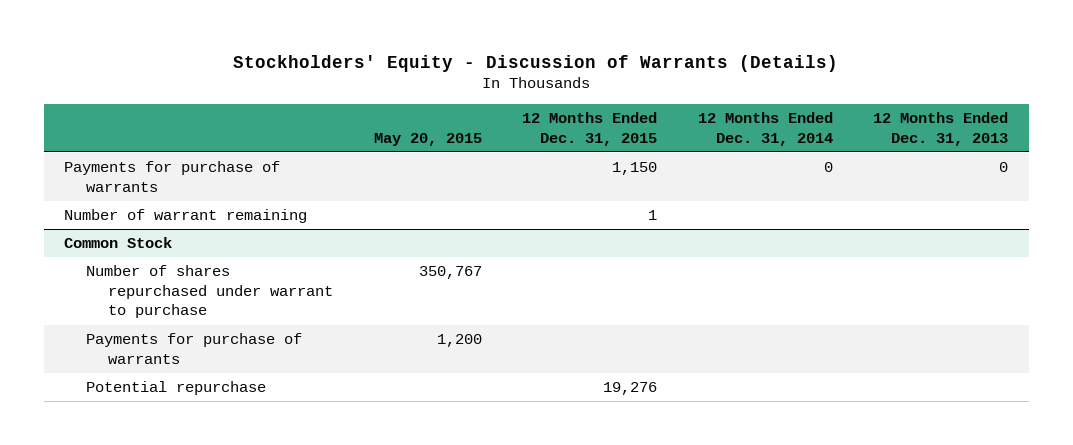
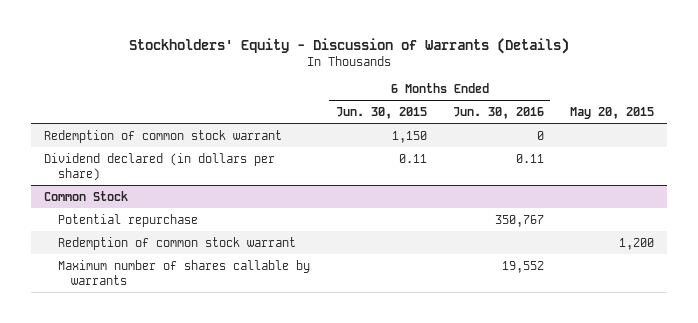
- | May 20, 2015 | 12 Months Ended Dec. 31, 2015 | 12 Months Ended Dec. 31, 2014 | 12 Months Ended Dec. 31, 2013
+ | 6 Months Ended Jun. 30, 2015 | 6 Months Ended Jun. 30, 2016 | May 20, 2015
- Payments for purchase of warrants | | 1,150 | 0 | 0
- Number of warrant remaining | | 1 | |
+ Redemption of common stock warrant | 1,150 | 0 |
+ Dividend declared (in dollars per share) | 0.11 | 0.11 |
@ Common Stock
- Number of shares repurchased under warrant to purchase | 350,767 | | |
- Payments for purchase of warrants | 1,200 | | |
+ Redemption of common stock warrant | | | 1,200
+ Maximum number of shares callable by warrants | | 19,552 |

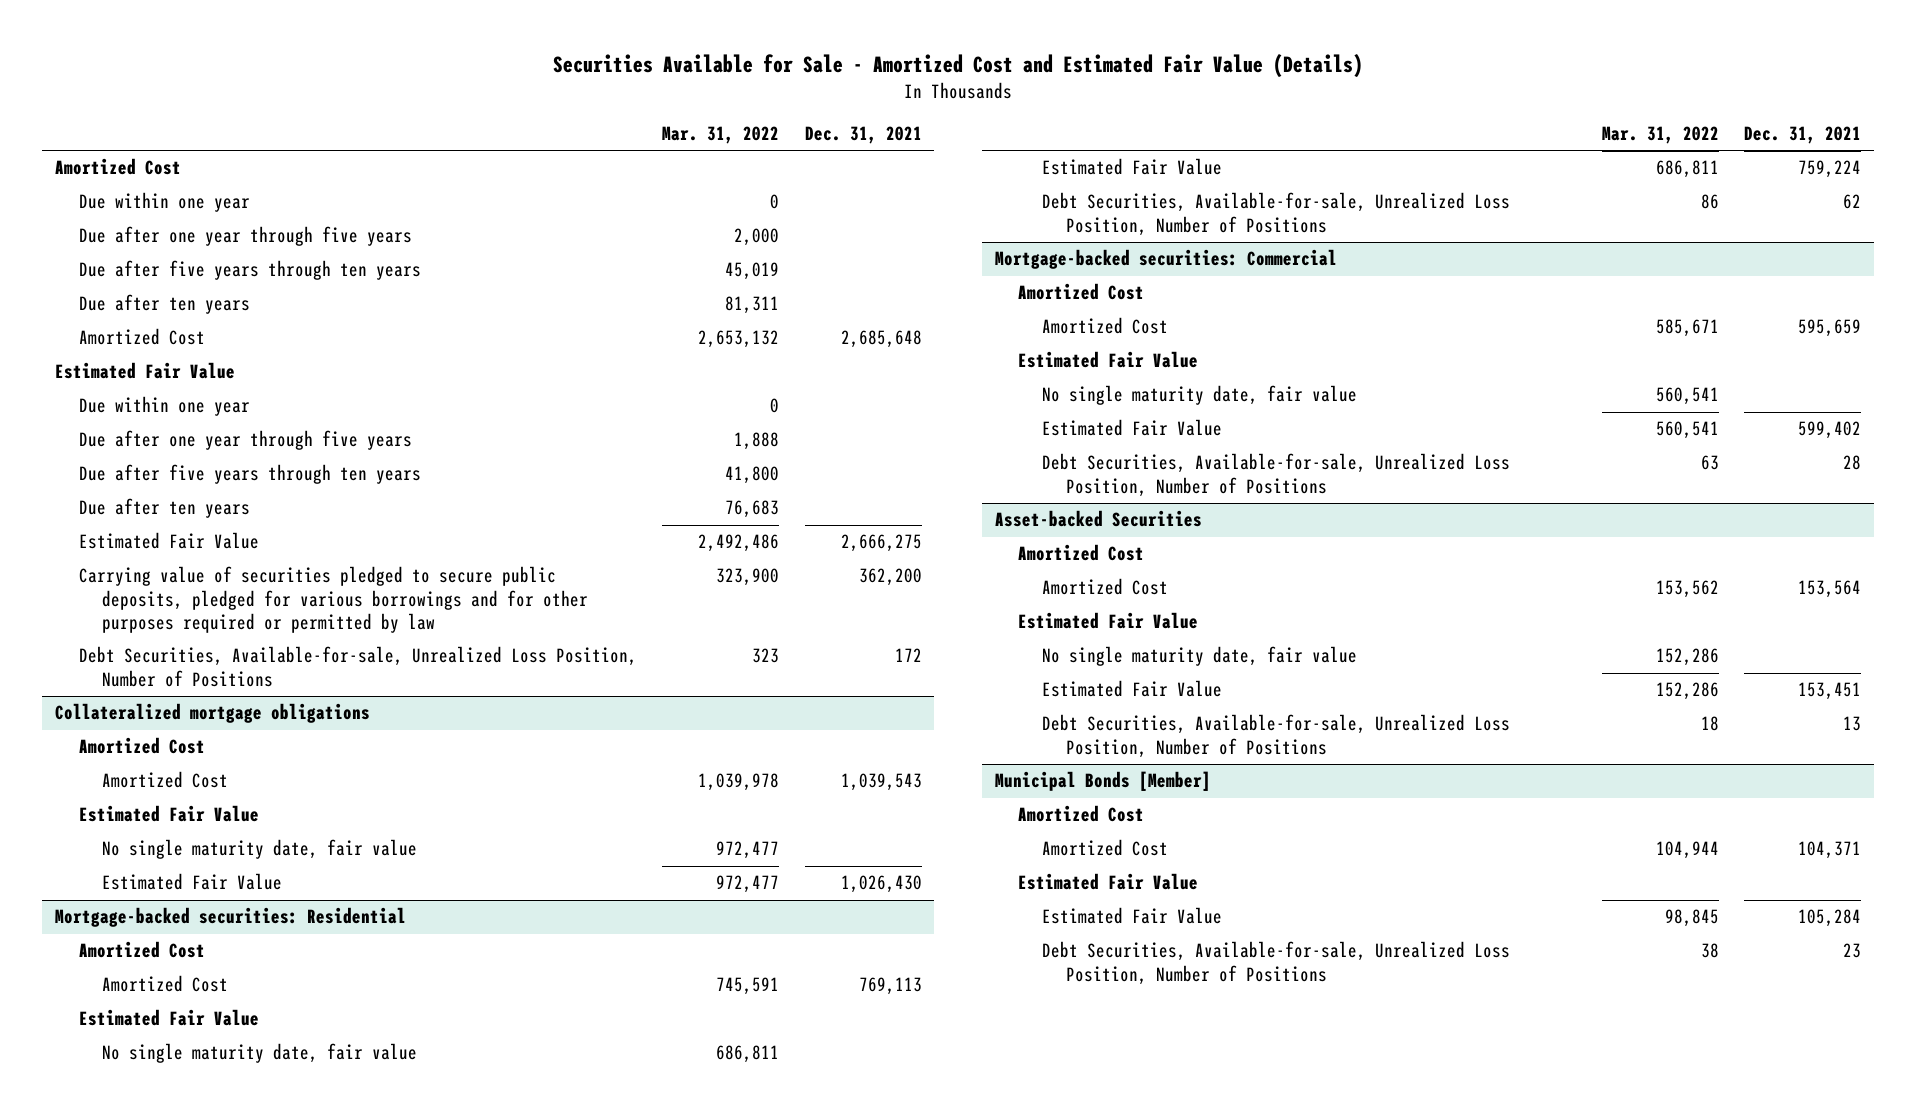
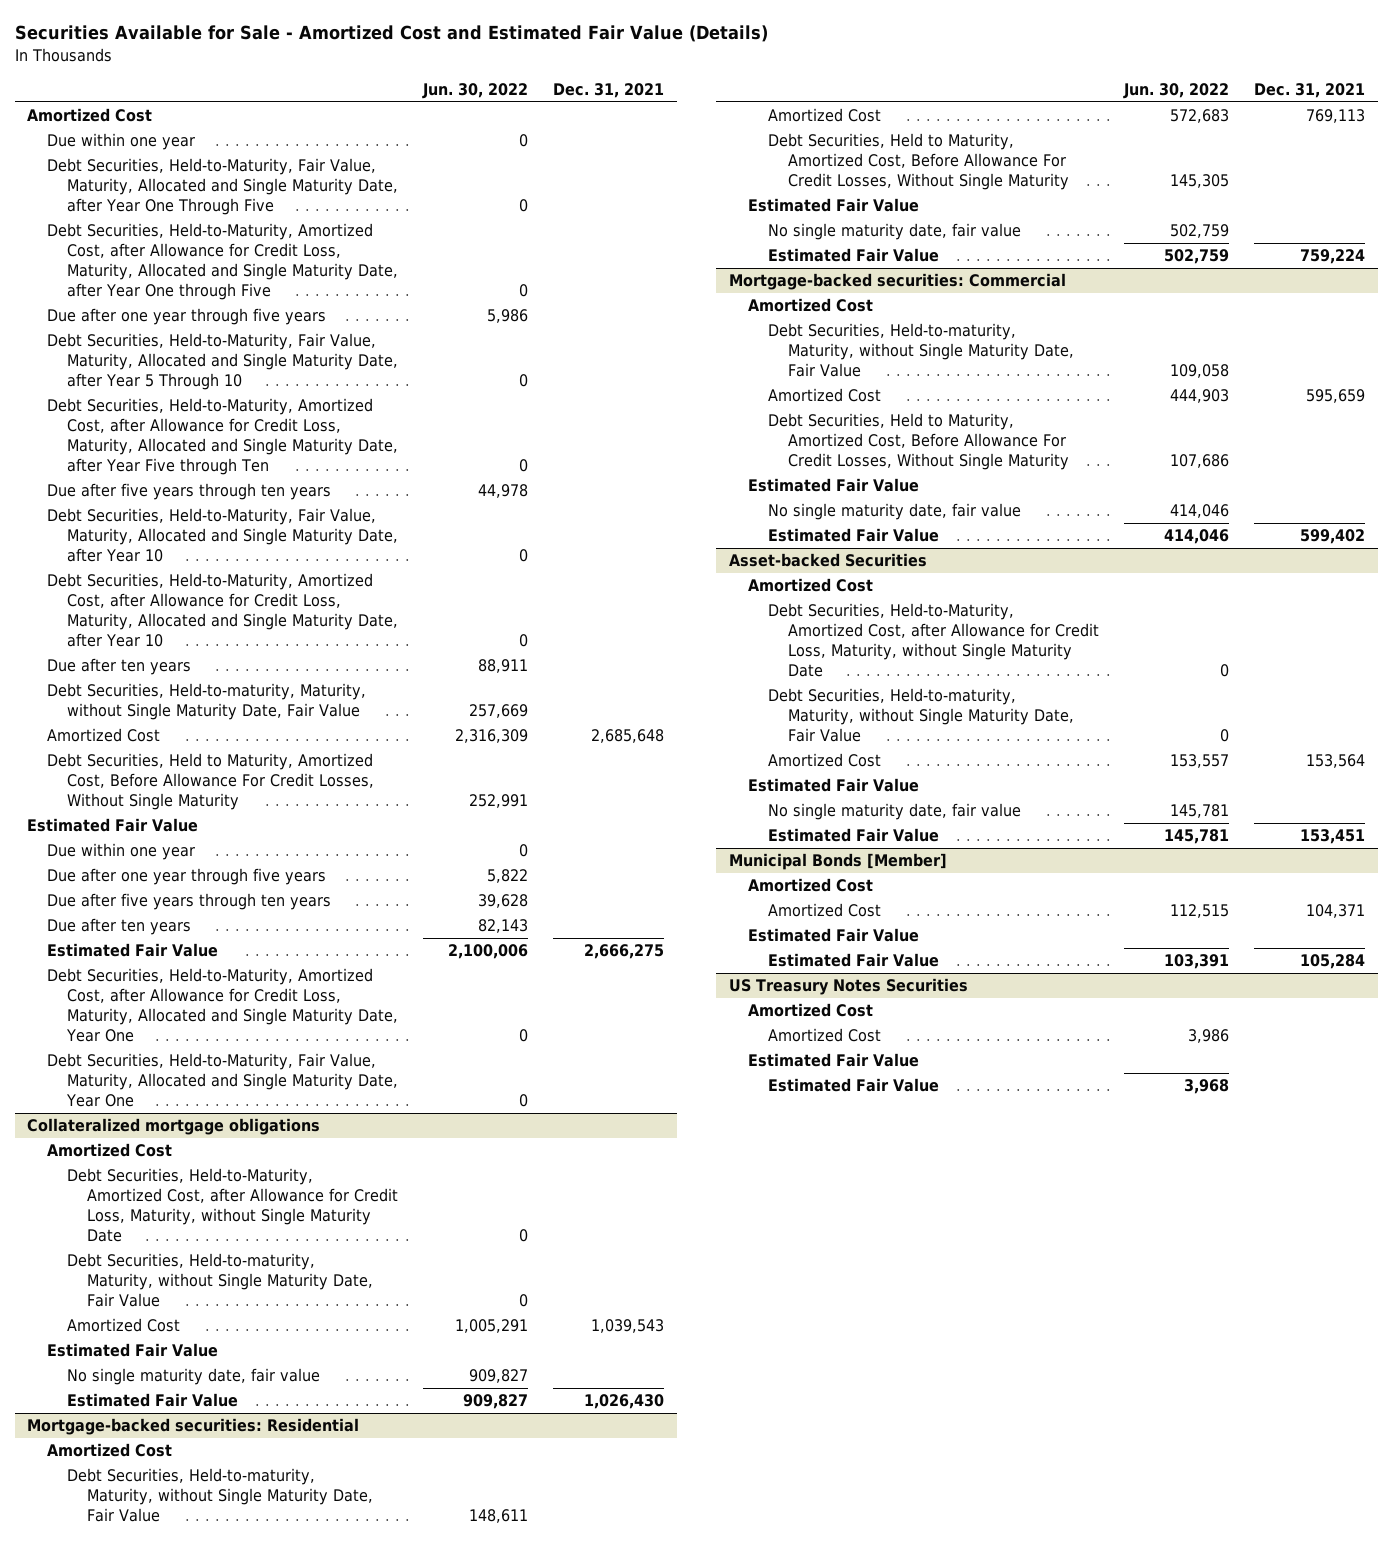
- | Mar. 31, 2022 | Dec. 31, 2021
+ | Jun. 30, 2022 | Dec. 31, 2021
+ Debt Securities, Held-to-Maturity, Fair Value, Maturity, Allocated and Single Maturity Date, after Year One Through Five | 0 |
+ Debt Securities, Held-to-Maturity, Amortized Cost, after Allowance for Credit Loss, Maturity, Allocated and Single Maturity Date, after Year One through Five | 0 |
+ Debt Securities, Held-to-Maturity, Fair Value, Maturity, Allocated and Single Maturity Date, after Year 5 Through 10 | 0 |
+ Debt Securities, Held-to-Maturity, Amortized Cost, after Allowance for Credit Loss, Maturity, Allocated and Single Maturity Date, after Year Five through Ten | 0 |
+ Debt Securities, Held-to-Maturity, Fair Value, Maturity, Allocated and Single Maturity Date, after Year 10 | 0 |
+ Debt Securities, Held-to-Maturity, Amortized Cost, after Allowance for Credit Loss, Maturity, Allocated and Single Maturity Date, after Year 10 | 0 |
+ Debt Securities, Held-to-maturity, Maturity, without Single Maturity Date, Fair Value | 257,669 |
+ Debt Securities, Held to Maturity, Amortized Cost, Before Allowance For Credit Losses, Without Single Maturity | 252,991 |
- Carrying value of securities pledged to secure public deposits, pledged for various borrowings and for other purposes required or permitted by law | 323,900 | 362,200
- Debt Securities, Available-for-sale, Unrealized Loss Position, Number of Positions | 323 | 172
+ Debt Securities, Held-to-Maturity, Amortized Cost, after Allowance for Credit Loss, Maturity, Allocated and Single Maturity Date, Year One | 0 |
+ Debt Securities, Held-to-Maturity, Fair Value, Maturity, Allocated and Single Maturity Date, Year One | 0 |
@ Collateralized mortgage obligations
+ Debt Securities, Held-to-Maturity, Amortized Cost, after Allowance for Credit Loss, Maturity, without Single Maturity Date | 0 |
+ Debt Securities, Held-to-maturity, Maturity, without Single Maturity Date, Fair Value | 0 |
@ Mortgage-backed securities: Residential
+ Debt Securities, Held-to-maturity, Maturity, without Single Maturity Date, Fair Value | 148,611 |
+ Debt Securities, Held to Maturity, Amortized Cost, Before Allowance For Credit Losses, Without Single Maturity | 145,305 |
- Debt Securities, Available-for-sale, Unrealized Loss Position, Number of Positions | 86 | 62
@ Mortgage-backed securities: Commercial
+ Debt Securities, Held-to-maturity, Maturity, without Single Maturity Date, Fair Value | 109,058 |
+ Debt Securities, Held to Maturity, Amortized Cost, Before Allowance For Credit Losses, Without Single Maturity | 107,686 |
- Debt Securities, Available-for-sale, Unrealized Loss Position, Number of Positions | 63 | 28
@ Asset-backed Securities
+ Debt Securities, Held-to-Maturity, Amortized Cost, after Allowance for Credit Loss, Maturity, without Single Maturity Date | 0 |
+ Debt Securities, Held-to-maturity, Maturity, without Single Maturity Date, Fair Value | 0 |
- Debt Securities, Available-for-sale, Unrealized Loss Position, Number of Positions | 18 | 13
@ Municipal Bonds [Member]
- Debt Securities, Available-for-sale, Unrealized Loss Position, Number of Positions | 38 | 23
+ US Treasury Notes Securities
+ Amortized Cost
+ Amortized Cost | 3,986 |
+ Estimated Fair Value
+ Estimated Fair Value | 3,968 |

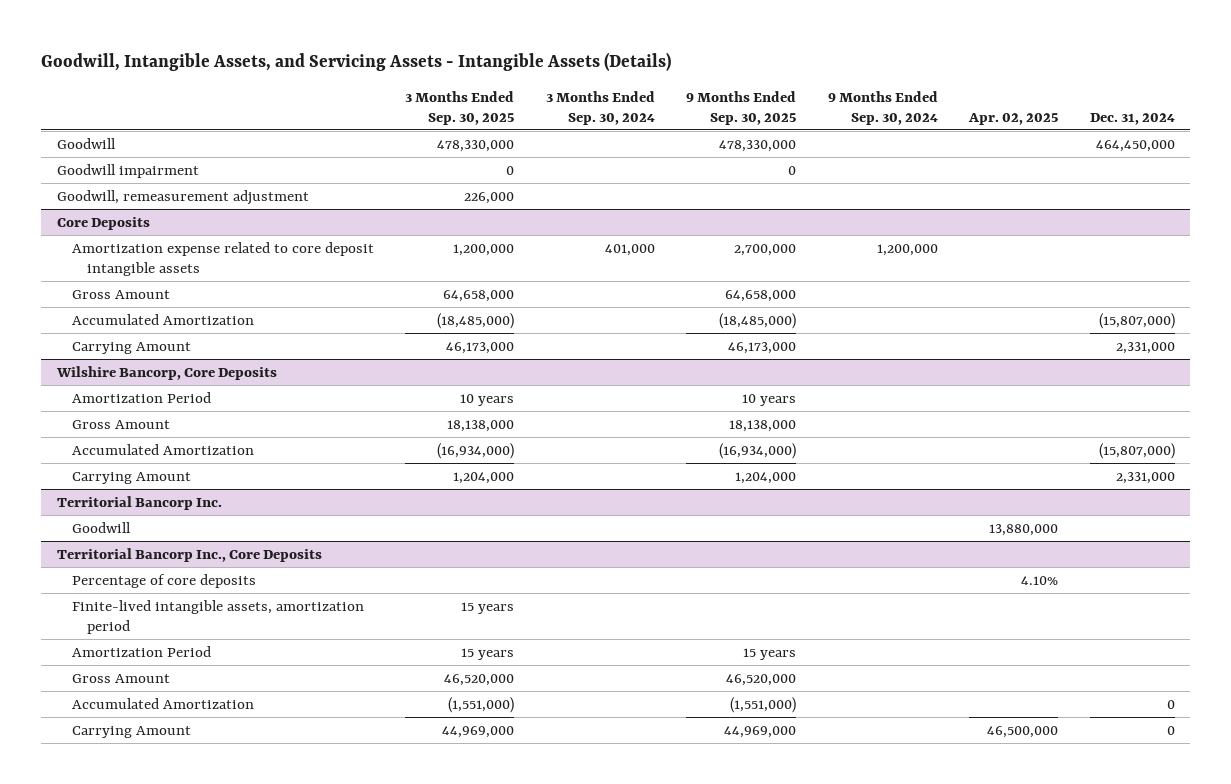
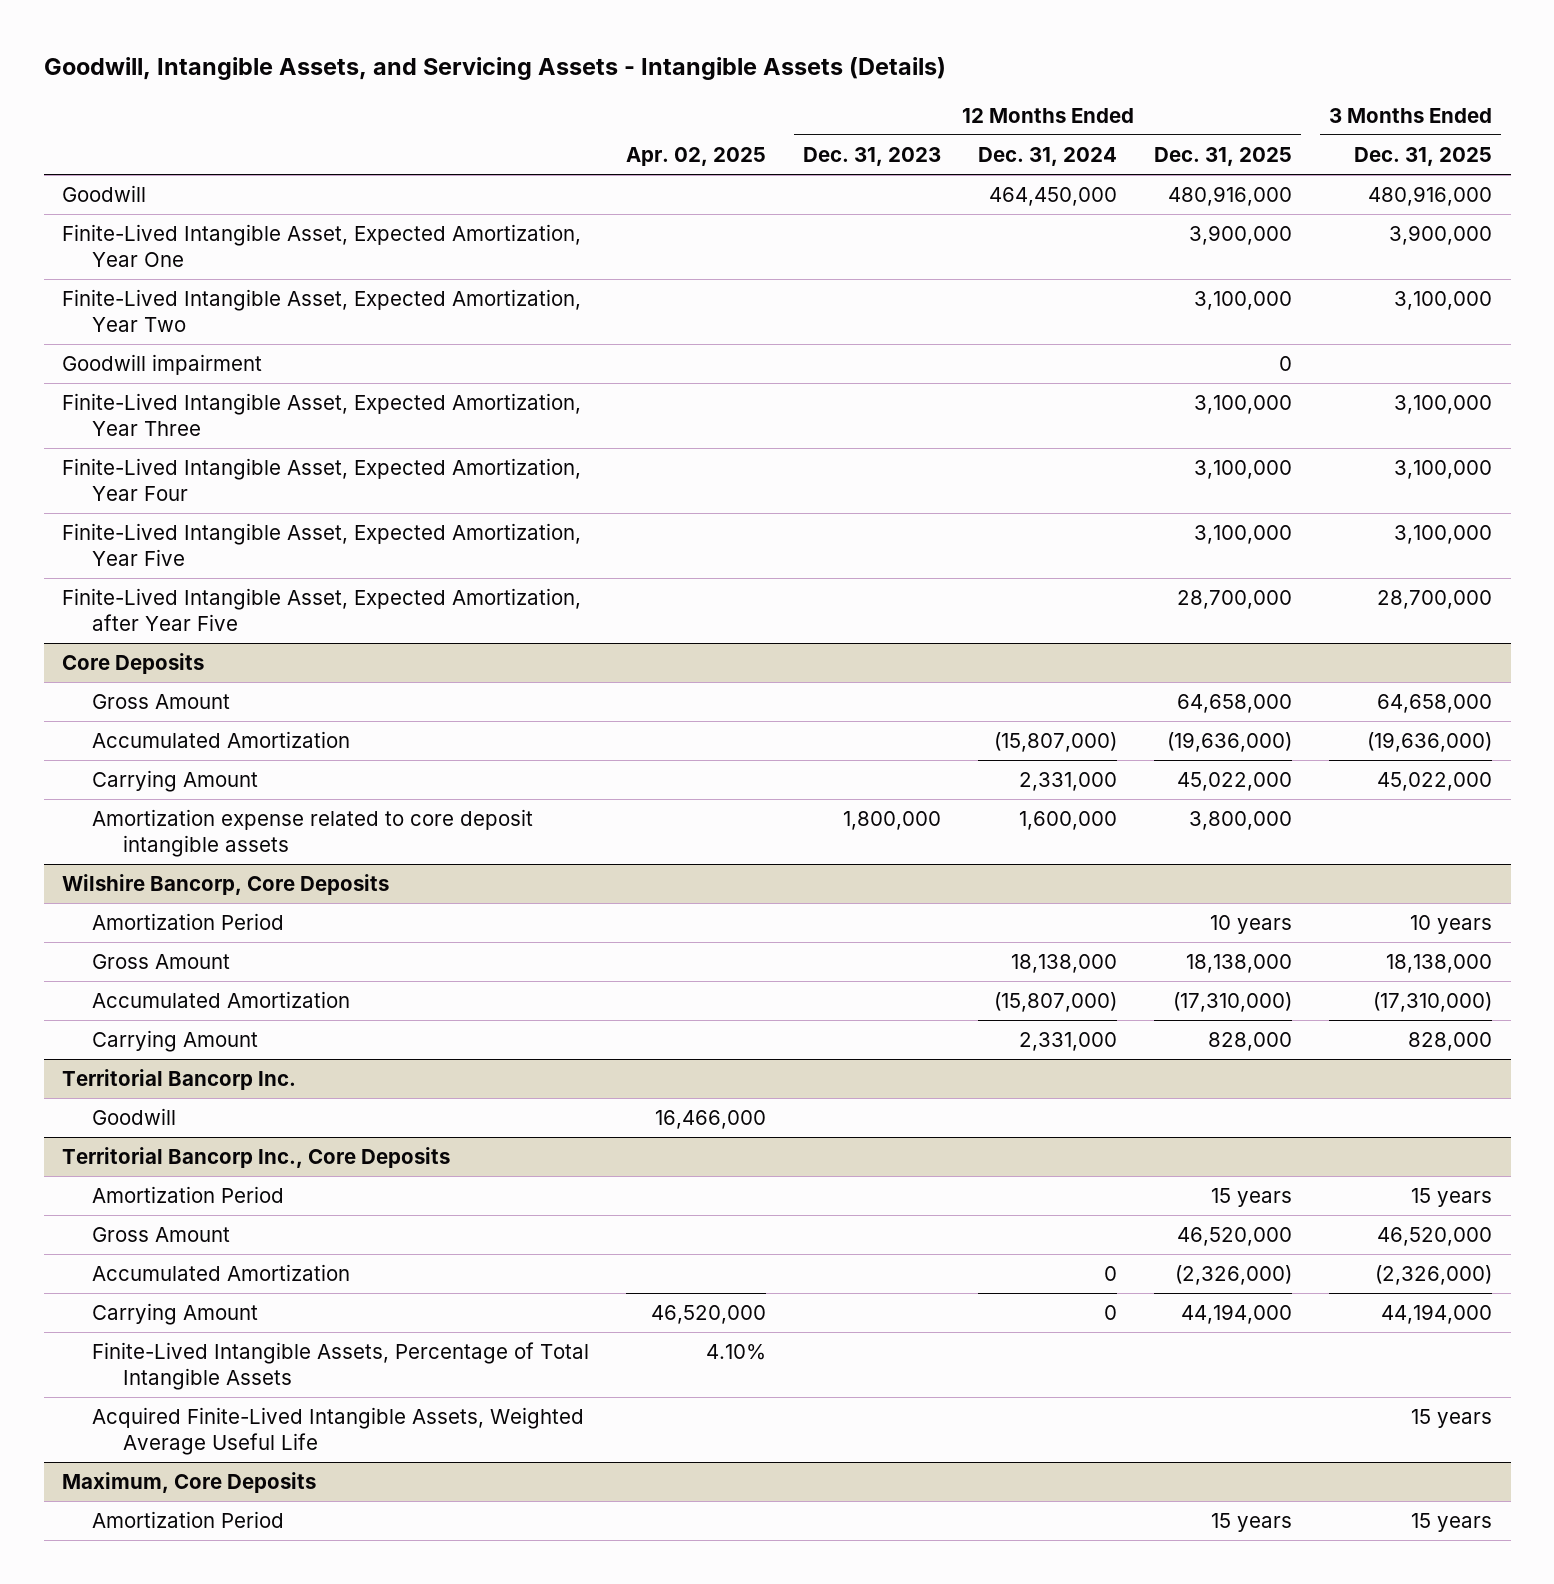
- | 3 Months Ended Sep. 30, 2025 | 3 Months Ended Sep. 30, 2024 | 9 Months Ended Sep. 30, 2025 | 9 Months Ended Sep. 30, 2024 | Apr. 02, 2025 | Dec. 31, 2024
+ | Apr. 02, 2025 | 12 Months Ended Dec. 31, 2023 | 12 Months Ended Dec. 31, 2024 | 12 Months Ended Dec. 31, 2025 | 3 Months Ended Dec. 31, 2025
+ Finite-Lived Intangible Asset, Expected Amortization, Year One | | | | 3,900,000 | 3,900,000
+ Finite-Lived Intangible Asset, Expected Amortization, Year Two | | | | 3,100,000 | 3,100,000
- Goodwill, remeasurement adjustment | 226,000 | | | | |
+ Finite-Lived Intangible Asset, Expected Amortization, Year Three | | | | 3,100,000 | 3,100,000
+ Finite-Lived Intangible Asset, Expected Amortization, Year Four | | | | 3,100,000 | 3,100,000
+ Finite-Lived Intangible Asset, Expected Amortization, Year Five | | | | 3,100,000 | 3,100,000
+ Finite-Lived Intangible Asset, Expected Amortization, after Year Five | | | | 28,700,000 | 28,700,000
@ Core Deposits
moved down: Amortization expense related to core deposit intangible assets | | 1,800,000 | 1,600,000 | 3,800,000 |
@ Territorial Bancorp Inc.
- Goodwill | | | | | 13,880,000 |
+ Goodwill | 16,466,000 | | | |
@ Territorial Bancorp Inc., Core Deposits
- Percentage of core deposits | | | | | 4.10% |
- Finite-lived intangible assets, amortization period | 15 years | | | | |
- Carrying Amount | 44,969,000 | | 44,969,000 | | 46,500,000 | 0
+ Carrying Amount | 46,520,000 | | 0 | 44,194,000 | 44,194,000
+ Finite-Lived Intangible Assets, Percentage of Total Intangible Assets | 4.10% | | | |
+ Acquired Finite-Lived Intangible Assets, Weighted Average Useful Life | | | | | 15 years
+ Maximum, Core Deposits
+ Amortization Period | | | | 15 years | 15 years

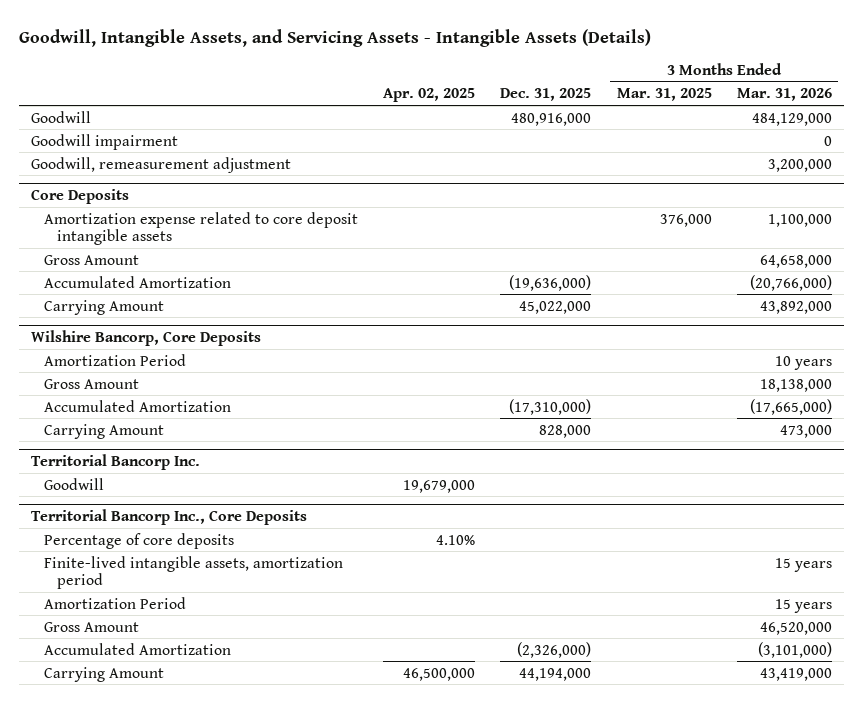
- | Apr. 02, 2025 | 12 Months Ended Dec. 31, 2023 | 12 Months Ended Dec. 31, 2024 | 12 Months Ended Dec. 31, 2025 | 3 Months Ended Dec. 31, 2025
+ | Apr. 02, 2025 | Dec. 31, 2025 | 3 Months Ended Mar. 31, 2025 | 3 Months Ended Mar. 31, 2026
- Finite-Lived Intangible Asset, Expected Amortization, Year One | | | | 3,900,000 | 3,900,000
- Finite-Lived Intangible Asset, Expected Amortization, Year Two | | | | 3,100,000 | 3,100,000
- Finite-Lived Intangible Asset, Expected Amortization, Year Three | | | | 3,100,000 | 3,100,000
- Finite-Lived Intangible Asset, Expected Amortization, Year Four | | | | 3,100,000 | 3,100,000
- Finite-Lived Intangible Asset, Expected Amortization, Year Five | | | | 3,100,000 | 3,100,000
- Finite-Lived Intangible Asset, Expected Amortization, after Year Five | | | | 28,700,000 | 28,700,000
+ Goodwill, remeasurement adjustment | | | | 3,200,000
@ Core Deposits
moved up: Amortization expense related to core deposit intangible assets | | | 376,000 | 1,100,000
@ Territorial Bancorp Inc.
- Goodwill | 16,466,000 | | | |
+ Goodwill | 19,679,000 | | |
@ Territorial Bancorp Inc., Core Deposits
+ Percentage of core deposits | 4.10% | | |
+ Finite-lived intangible assets, amortization period | | | | 15 years
- Carrying Amount | 46,520,000 | | 0 | 44,194,000 | 44,194,000
- Finite-Lived Intangible Assets, Percentage of Total Intangible Assets | 4.10% | | | |
- Acquired Finite-Lived Intangible Assets, Weighted Average Useful Life | | | | | 15 years
- Maximum, Core Deposits
- Amortization Period | | | | 15 years | 15 years
@ Territorial Bancorp Inc., Core Deposits
+ Carrying Amount | 46,500,000 | 44,194,000 | | 43,419,000

